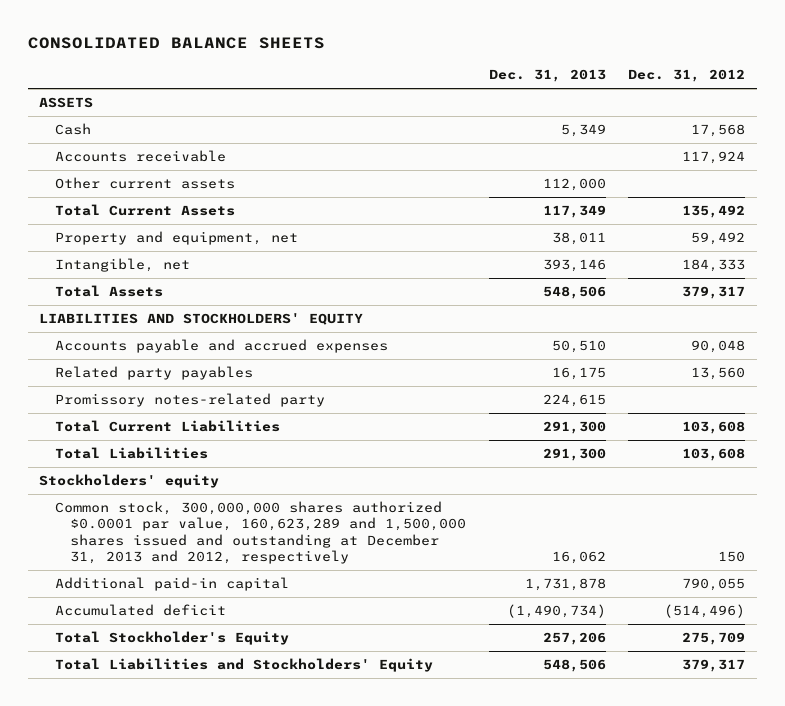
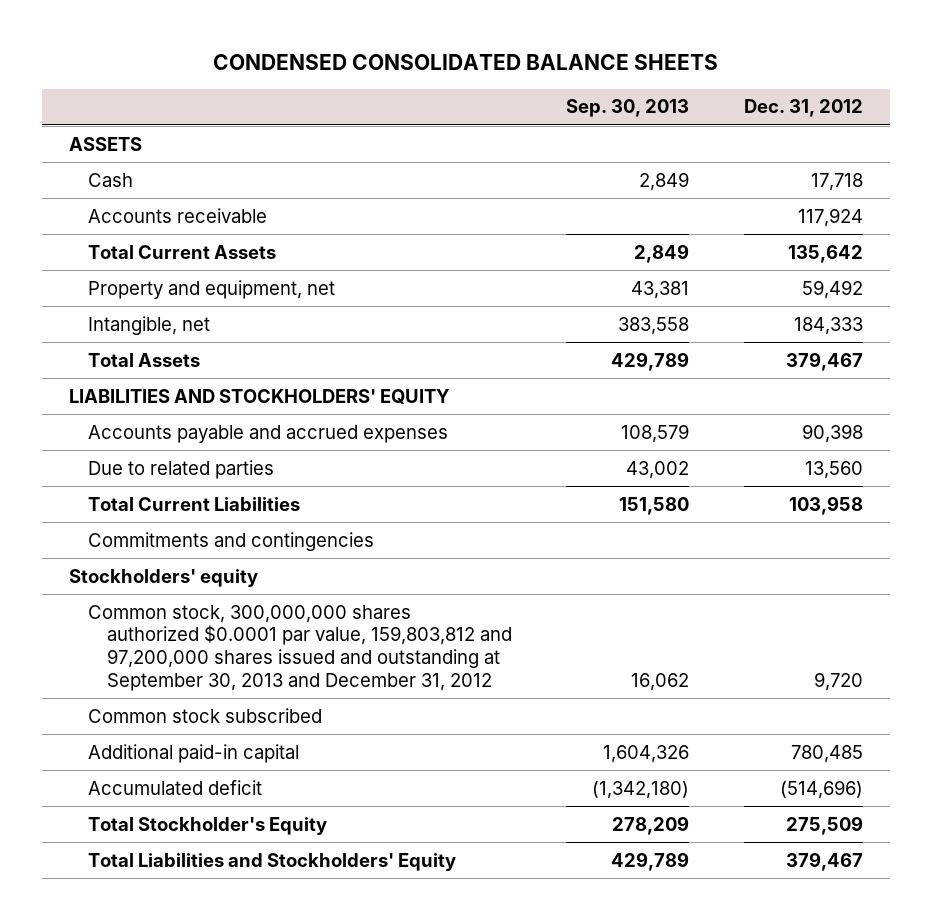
- CONSOLIDATED BALANCE SHEETS
+ CONDENSED CONSOLIDATED BALANCE SHEETS
- | Dec. 31, 2013 | Dec. 31, 2012
+ | Sep. 30, 2013 | Dec. 31, 2012
- Cash | 5,349 | 17,568
+ Cash | 2,849 | 17,718
- Other current assets | 112,000 |
- Total Current Assets | 117,349 | 135,492
+ Total Current Assets | 2,849 | 135,642
- Total Assets | 548,506 | 379,317
+ Total Assets | 429,789 | 379,467
- Accounts payable and accrued expenses | 50,510 | 90,048
- Related party payables | 16,175 | 13,560
- Promissory notes-related party | 224,615 |
- Total Current Liabilities | 291,300 | 103,608
- Total Liabilities | 291,300 | 103,608
+ Accounts payable and accrued expenses | 108,579 | 90,398
+ Due to related parties | 43,002 | 13,560
+ Total Current Liabilities | 151,580 | 103,958
+ Commitments and contingencies
- Common stock, 300,000,000 shares authorized $0.0001 par value, 160,623,289 and 1,500,000 shares issued and outstanding at December 31, 2013 and 2012, respectively | 16,062 | 150
- Additional paid-in capital | 1,731,878 | 790,055
- Accumulated deficit | (1,490,734) | (514,496)
- Total Stockholder's Equity | 257,206 | 275,709
- Total Liabilities and Stockholders' Equity | 548,506 | 379,317
+ Common stock, 300,000,000 shares authorized $0.0001 par value, 159,803,812 and 97,200,000 shares issued and outstanding at September 30, 2013 and December 31, 2012 | 16,062 | 9,720
+ Common stock subscribed
+ Additional paid-in capital | 1,604,326 | 780,485
+ Accumulated deficit | (1,342,180) | (514,696)
+ Total Stockholder's Equity | 278,209 | 275,509
+ Total Liabilities and Stockholders' Equity | 429,789 | 379,467

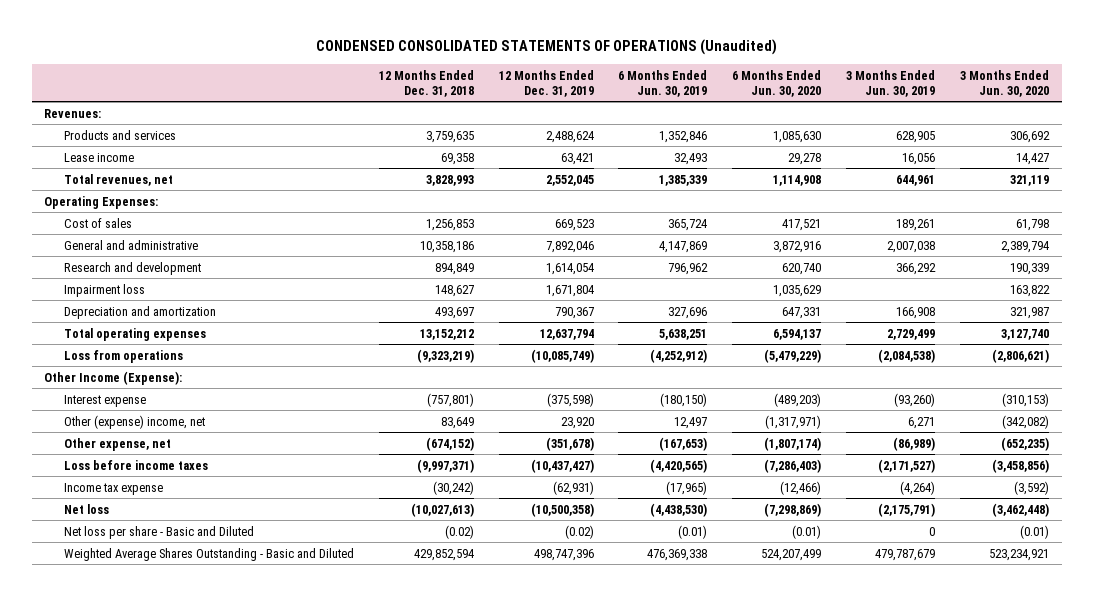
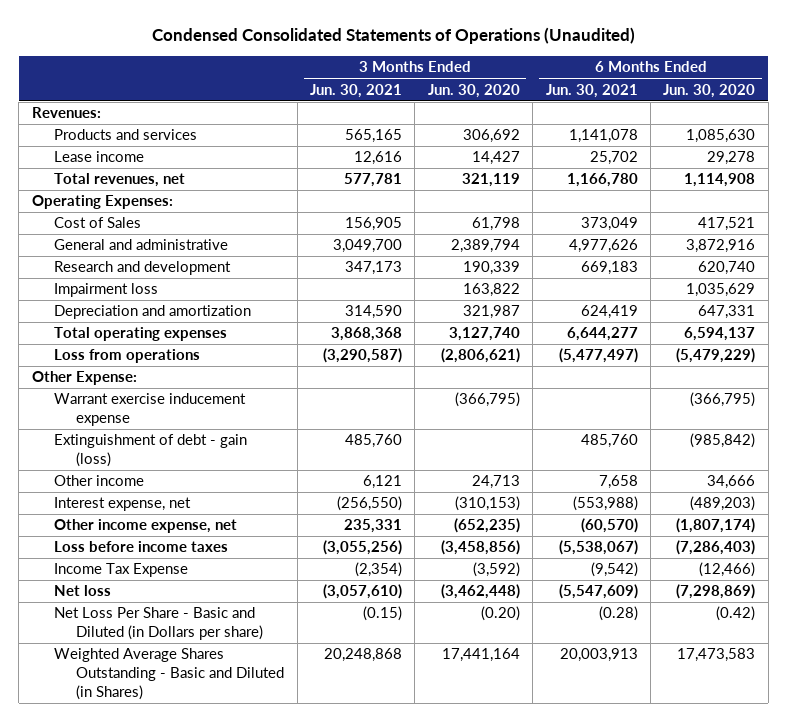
- CONDENSED CONSOLIDATED STATEMENTS OF OPERATIONS (Unaudited)
+ Condensed Consolidated Statements of Operations (Unaudited)
- | 12 Months Ended Dec. 31, 2018 | 12 Months Ended Dec. 31, 2019 | 6 Months Ended Jun. 30, 2019 | 6 Months Ended Jun. 30, 2020 | 3 Months Ended Jun. 30, 2019 | 3 Months Ended Jun. 30, 2020
+ | 3 Months Ended Jun. 30, 2021 | 3 Months Ended Jun. 30, 2020 | 6 Months Ended Jun. 30, 2021 | 6 Months Ended Jun. 30, 2020
- Cost of sales | 1,256,853 | 669,523 | 365,724 | 417,521 | 189,261 | 61,798
+ Cost of Sales | 156,905 | 61,798 | 373,049 | 417,521
- Other Income (Expense):
- Interest expense | (757,801) | (375,598) | (180,150) | (489,203) | (93,260) | (310,153)
- Other (expense) income, net | 83,649 | 23,920 | 12,497 | (1,317,971) | 6,271 | (342,082)
- Other expense, net | (674,152) | (351,678) | (167,653) | (1,807,174) | (86,989) | (652,235)
+ Other Expense:
+ Warrant exercise inducement expense | | (366,795) | | (366,795)
+ Extinguishment of debt - gain (loss) | 485,760 | | 485,760 | (985,842)
+ Other income | 6,121 | 24,713 | 7,658 | 34,666
+ Interest expense, net | (256,550) | (310,153) | (553,988) | (489,203)
+ Other income expense, net | 235,331 | (652,235) | (60,570) | (1,807,174)
- Income tax expense | (30,242) | (62,931) | (17,965) | (12,466) | (4,264) | (3,592)
+ Income Tax Expense | (2,354) | (3,592) | (9,542) | (12,466)
- Net loss per share - Basic and Diluted | (0.02) | (0.02) | (0.01) | (0.01) | 0 | (0.01)
- Weighted Average Shares Outstanding - Basic and Diluted | 429,852,594 | 498,747,396 | 476,369,338 | 524,207,499 | 479,787,679 | 523,234,921
+ Net Loss Per Share - Basic and Diluted (in Dollars per share) | (0.15) | (0.20) | (0.28) | (0.42)
+ Weighted Average Shares Outstanding - Basic and Diluted (in Shares) | 20,248,868 | 17,441,164 | 20,003,913 | 17,473,583

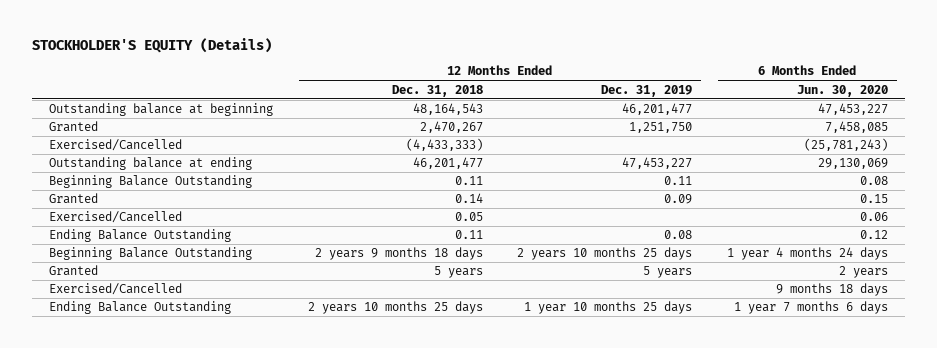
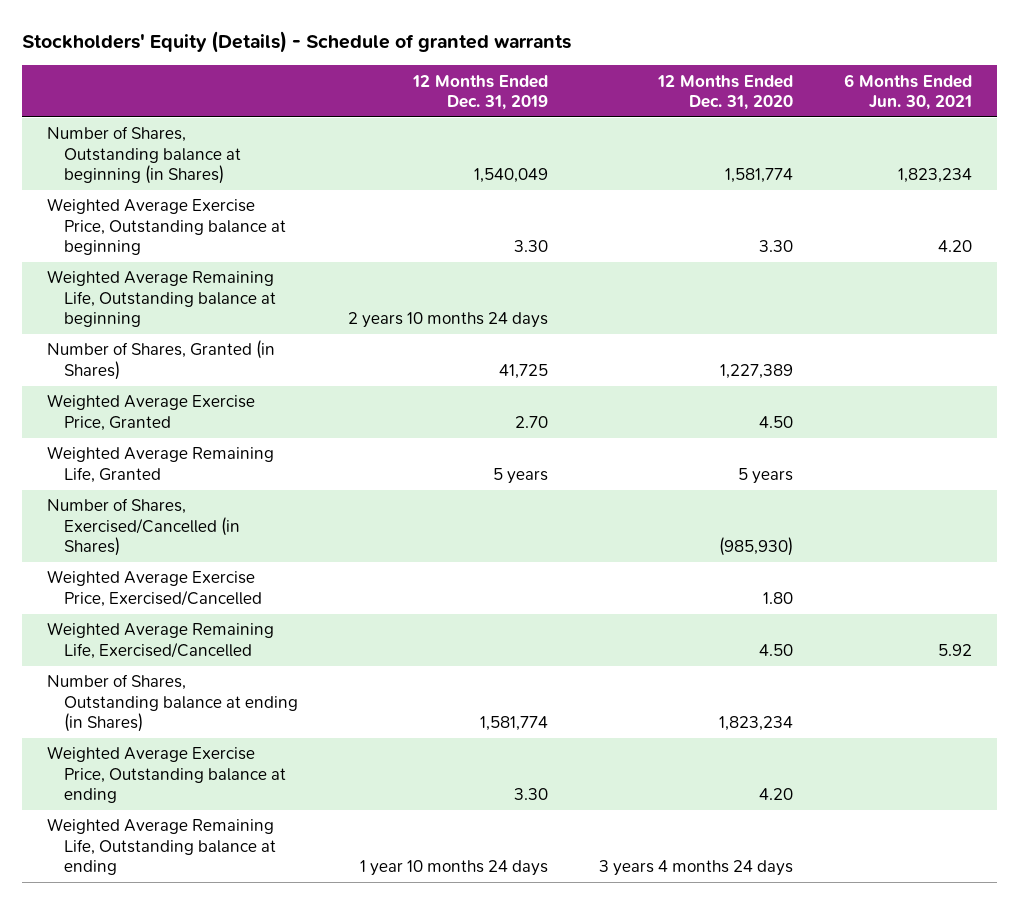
- STOCKHOLDER'S EQUITY (Details)
+ Stockholders' Equity (Details) - Schedule of granted warrants
- | 12 Months Ended Dec. 31, 2018 | 12 Months Ended Dec. 31, 2019 | 6 Months Ended Jun. 30, 2020
+ | 12 Months Ended Dec. 31, 2019 | 12 Months Ended Dec. 31, 2020 | 6 Months Ended Jun. 30, 2021
- Outstanding balance at beginning | 48,164,543 | 46,201,477 | 47,453,227
- Granted | 2,470,267 | 1,251,750 | 7,458,085
- Exercised/Cancelled | (4,433,333) | | (25,781,243)
- Outstanding balance at ending | 46,201,477 | 47,453,227 | 29,130,069
- Beginning Balance Outstanding | 0.11 | 0.11 | 0.08
- Granted | 0.14 | 0.09 | 0.15
- Exercised/Cancelled | 0.05 | | 0.06
- Ending Balance Outstanding | 0.11 | 0.08 | 0.12
- Beginning Balance Outstanding | 2 years 9 months 18 days | 2 years 10 months 25 days | 1 year 4 months 24 days
- Granted | 5 years | 5 years | 2 years
- Exercised/Cancelled | | | 9 months 18 days
- Ending Balance Outstanding | 2 years 10 months 25 days | 1 year 10 months 25 days | 1 year 7 months 6 days
+ Number of Shares, Outstanding balance at beginning (in Shares) | 1,540,049 | 1,581,774 | 1,823,234
+ Weighted Average Exercise Price, Outstanding balance at beginning | 3.30 | 3.30 | 4.20
+ Weighted Average Remaining Life, Outstanding balance at beginning | 2 years 10 months 24 days | |
+ Number of Shares, Granted (in Shares) | 41,725 | 1,227,389 |
+ Weighted Average Exercise Price, Granted | 2.70 | 4.50 |
+ Weighted Average Remaining Life, Granted | 5 years | 5 years |
+ Number of Shares, Exercised/Cancelled (in Shares) | | (985,930) |
+ Weighted Average Exercise Price, Exercised/Cancelled | | 1.80 |
+ Weighted Average Remaining Life, Exercised/Cancelled | | 4.50 | 5.92
+ Number of Shares, Outstanding balance at ending (in Shares) | 1,581,774 | 1,823,234 |
+ Weighted Average Exercise Price, Outstanding balance at ending | 3.30 | 4.20 |
+ Weighted Average Remaining Life, Outstanding balance at ending | 1 year 10 months 24 days | 3 years 4 months 24 days |

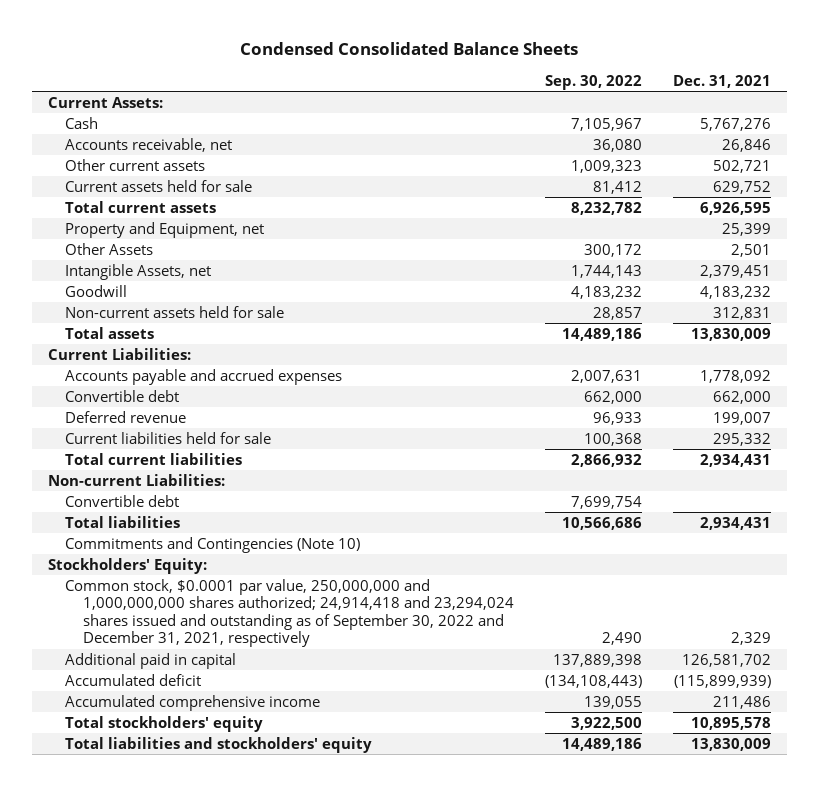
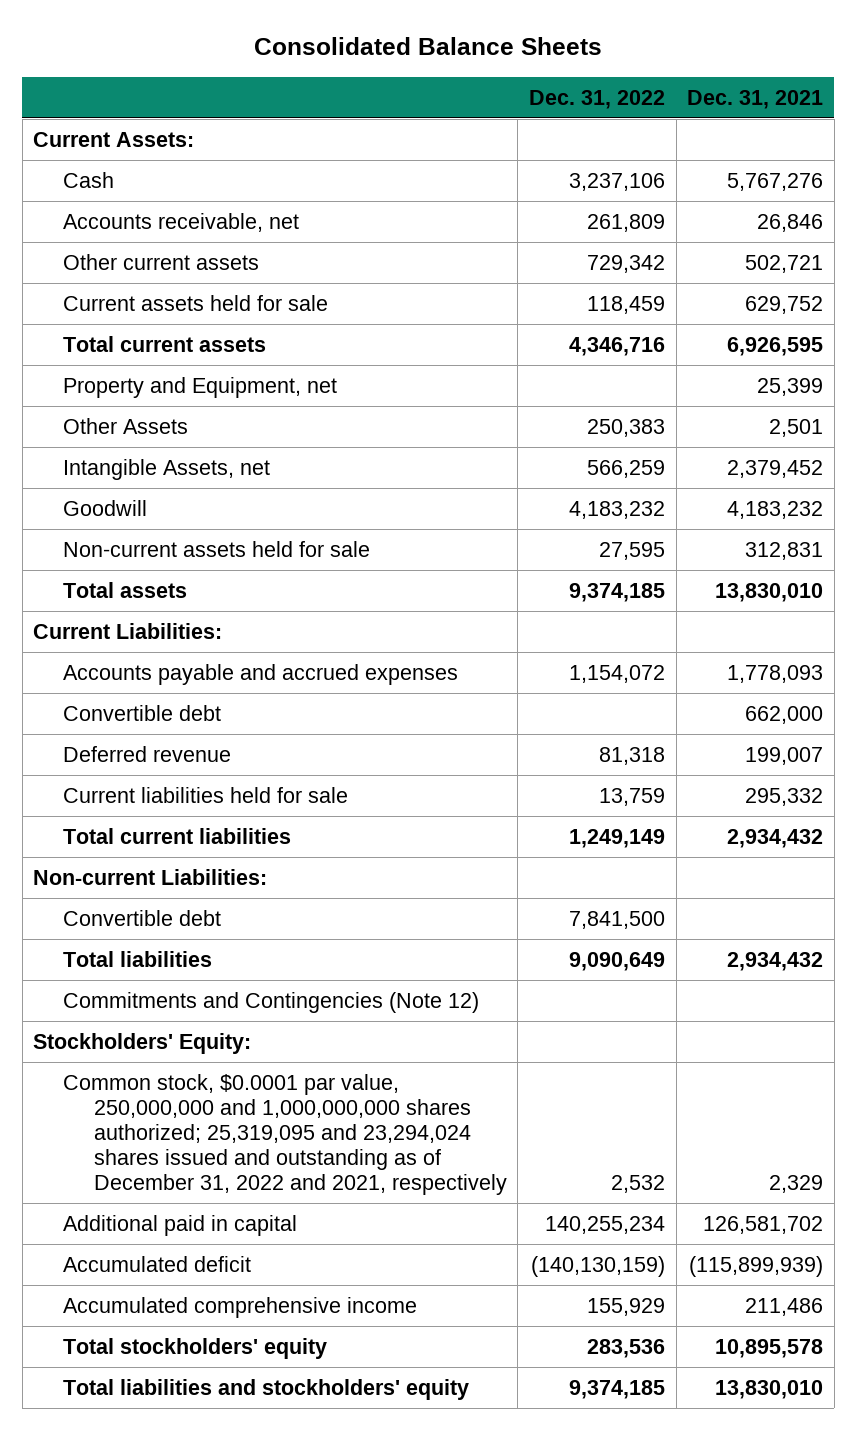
- Condensed Consolidated Balance Sheets
+ Consolidated Balance Sheets
- | Sep. 30, 2022 | Dec. 31, 2021
+ | Dec. 31, 2022 | Dec. 31, 2021
- Intangible Assets, net | 1,744,143 | 2,379,451
+ Intangible Assets, net | 566,259 | 2,379,452
- Total assets | 14,489,186 | 13,830,009
+ Total assets | 9,374,185 | 13,830,010
- Accounts payable and accrued expenses | 2,007,631 | 1,778,092
+ Accounts payable and accrued expenses | 1,154,072 | 1,778,093
- Total current liabilities | 2,866,932 | 2,934,431
+ Total current liabilities | 1,249,149 | 2,934,432
- Total liabilities | 10,566,686 | 2,934,431
- Commitments and Contingencies (Note 10)
+ Total liabilities | 9,090,649 | 2,934,432
+ Commitments and Contingencies (Note 12)
- Common stock, $0.0001 par value, 250,000,000 and 1,000,000,000 shares authorized; 24,914,418 and 23,294,024 shares issued and outstanding as of September 30, 2022 and December 31, 2021, respectively | 2,490 | 2,329
+ Common stock, $0.0001 par value, 250,000,000 and 1,000,000,000 shares authorized; 25,319,095 and 23,294,024 shares issued and outstanding as of December 31, 2022 and 2021, respectively | 2,532 | 2,329
- Total liabilities and stockholders' equity | 14,489,186 | 13,830,009
+ Total liabilities and stockholders' equity | 9,374,185 | 13,830,010

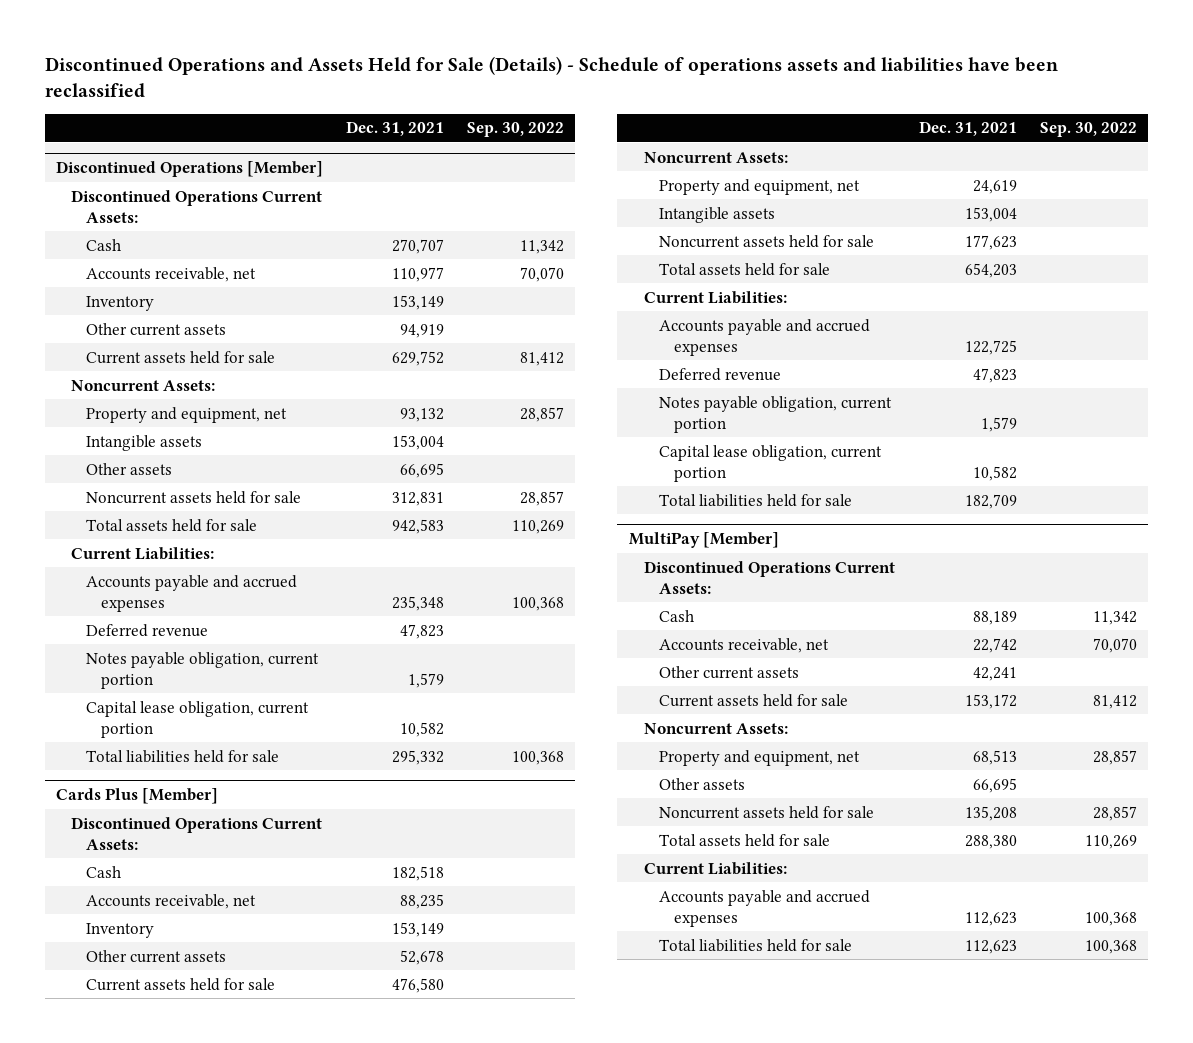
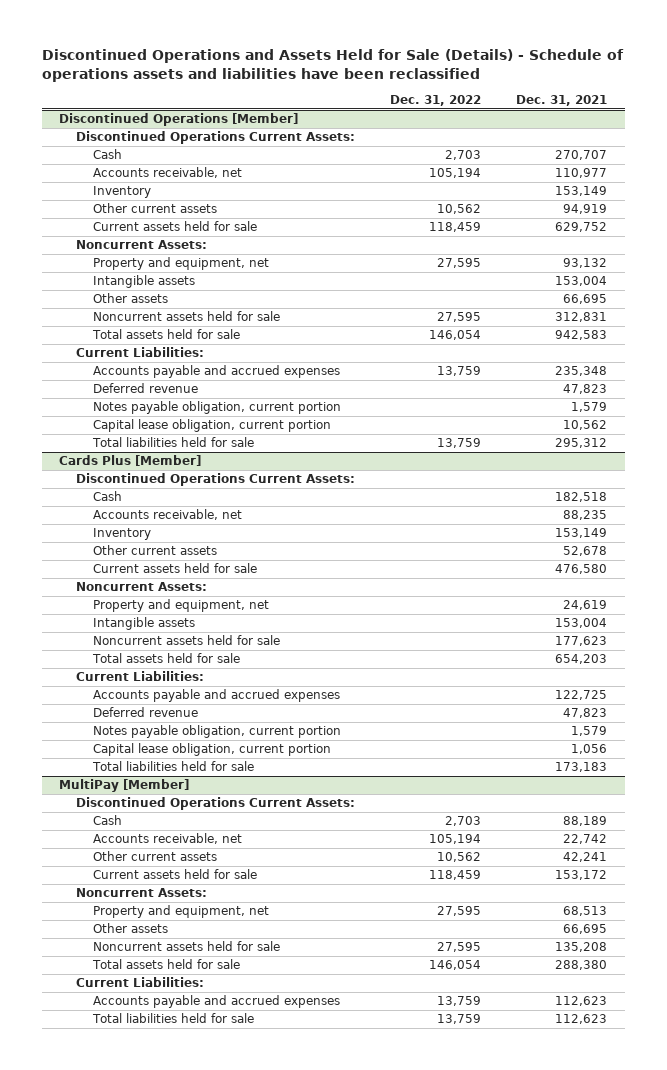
- | Dec. 31, 2021 | Sep. 30, 2022
+ | Dec. 31, 2022 | Dec. 31, 2021
@ Discontinued Operations [Member]
- Capital lease obligation, current portion | 10,582 |
- Total liabilities held for sale | 295,332 | 100,368
+ Capital lease obligation, current portion | | 10,562
+ Total liabilities held for sale | 13,759 | 295,312
@ Cards Plus [Member]
- Capital lease obligation, current portion | 10,582 |
- Total liabilities held for sale | 182,709 |
+ Capital lease obligation, current portion | | 1,056
+ Total liabilities held for sale | | 173,183

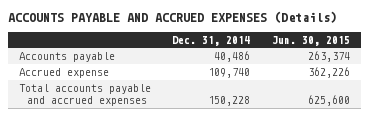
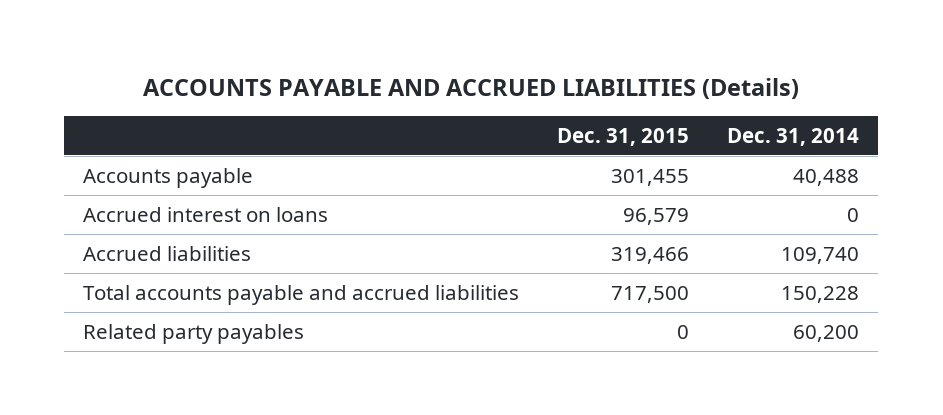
- ACCOUNTS PAYABLE AND ACCRUED EXPENSES (Details)
+ ACCOUNTS PAYABLE AND ACCRUED LIABILITIES (Details)
- | Dec. 31, 2014 | Jun. 30, 2015
+ | Dec. 31, 2015 | Dec. 31, 2014
- Accounts payable | 40,486 | 263,374
- Accrued expense | 109,740 | 362,226
- Total accounts payable and accrued expenses | 150,228 | 625,600
+ Accounts payable | 301,455 | 40,488
+ Accrued interest on loans | 96,579 | 0
+ Accrued liabilities | 319,466 | 109,740
+ Total accounts payable and accrued liabilities | 717,500 | 150,228
+ Related party payables | 0 | 60,200

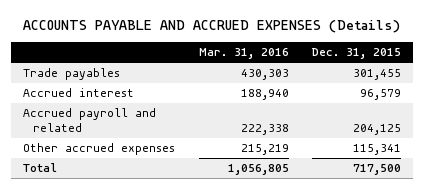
- ACCOUNTS PAYABLE AND ACCRUED LIABILITIES (Details)
+ ACCOUNTS PAYABLE AND ACCRUED EXPENSES (Details)
- | Dec. 31, 2015 | Dec. 31, 2014
+ | Mar. 31, 2016 | Dec. 31, 2015
- Accounts payable | 301,455 | 40,488
- Accrued interest on loans | 96,579 | 0
- Accrued liabilities | 319,466 | 109,740
- Total accounts payable and accrued liabilities | 717,500 | 150,228
- Related party payables | 0 | 60,200
+ Trade payables | 430,303 | 301,455
+ Accrued interest | 188,940 | 96,579
+ Accrued payroll and related | 222,338 | 204,125
+ Other accrued expenses | 215,219 | 115,341
+ Total | 1,056,805 | 717,500

